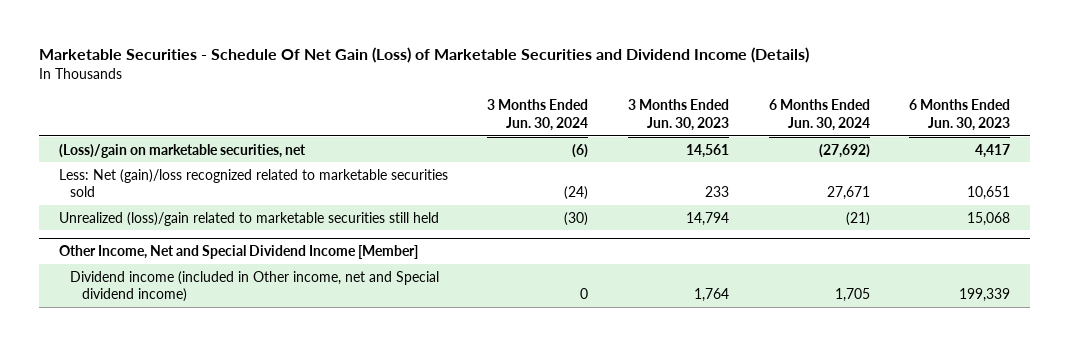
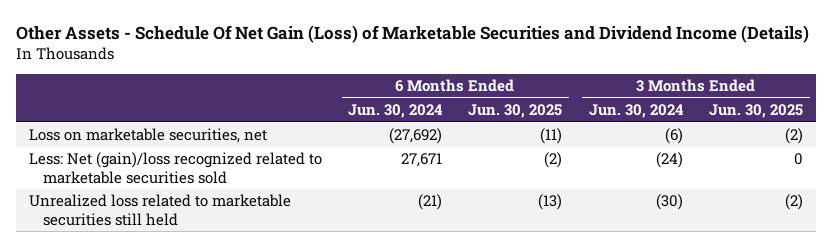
- Marketable Securities - Schedule Of Net Gain (Loss) of Marketable Securities and Dividend Income (Details)
+ Other Assets - Schedule Of Net Gain (Loss) of Marketable Securities and Dividend Income (Details)
- | 3 Months Ended Jun. 30, 2024 | 3 Months Ended Jun. 30, 2023 | 6 Months Ended Jun. 30, 2024 | 6 Months Ended Jun. 30, 2023
+ | 6 Months Ended Jun. 30, 2024 | 6 Months Ended Jun. 30, 2025 | 3 Months Ended Jun. 30, 2024 | 3 Months Ended Jun. 30, 2025
- (Loss)/gain on marketable securities, net | (6) | 14,561 | (27,692) | 4,417
+ Loss on marketable securities, net | (27,692) | (11) | (6) | (2)
- Unrealized (loss)/gain related to marketable securities still held | (30) | 14,794 | (21) | 15,068
- Other Income, Net and Special Dividend Income [Member]
- Dividend income (included in Other income, net and Special dividend income) | 0 | 1,764 | 1,705 | 199,339
+ Unrealized loss related to marketable securities still held | (21) | (13) | (30) | (2)

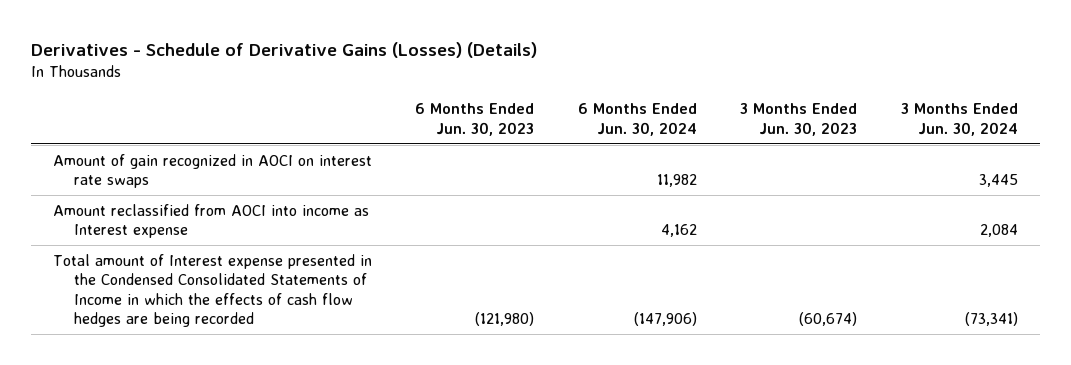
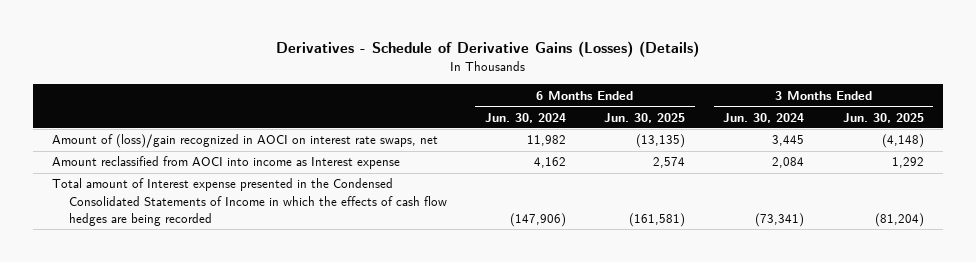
- | 6 Months Ended Jun. 30, 2023 | 6 Months Ended Jun. 30, 2024 | 3 Months Ended Jun. 30, 2023 | 3 Months Ended Jun. 30, 2024
+ | 6 Months Ended Jun. 30, 2024 | 6 Months Ended Jun. 30, 2025 | 3 Months Ended Jun. 30, 2024 | 3 Months Ended Jun. 30, 2025
- Amount of gain recognized in AOCI on interest rate swaps | | 11,982 | | 3,445
+ Amount of (loss)/gain recognized in AOCI on interest rate swaps, net | 11,982 | (13,135) | 3,445 | (4,148)

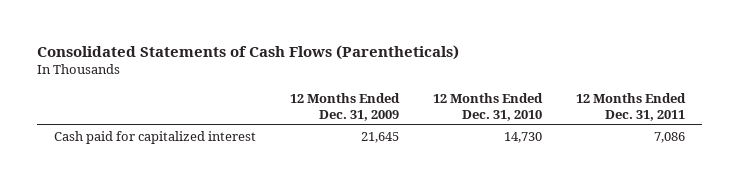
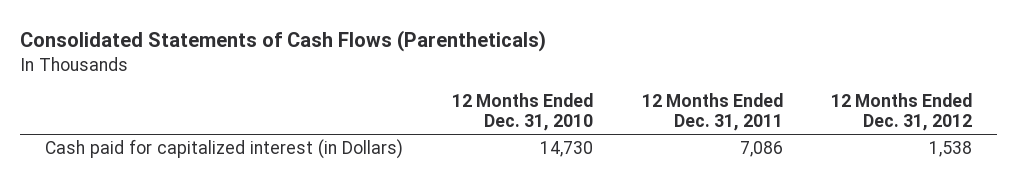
- | 12 Months Ended Dec. 31, 2009 | 12 Months Ended Dec. 31, 2010 | 12 Months Ended Dec. 31, 2011
+ | 12 Months Ended Dec. 31, 2010 | 12 Months Ended Dec. 31, 2011 | 12 Months Ended Dec. 31, 2012
- Cash paid for capitalized interest | 21,645 | 14,730 | 7,086
+ Cash paid for capitalized interest (in Dollars) | 14,730 | 7,086 | 1,538

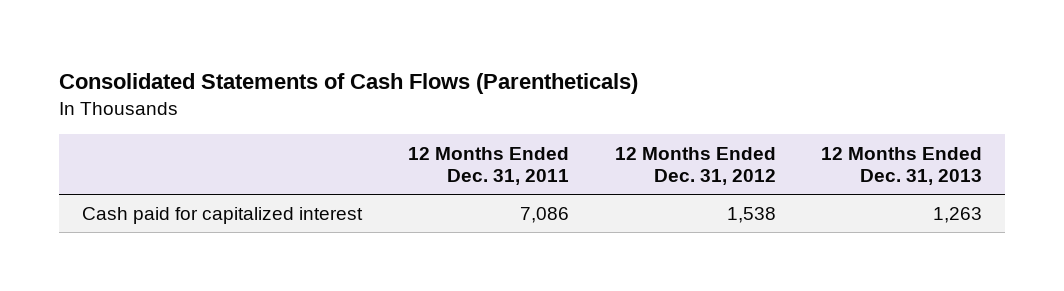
- | 12 Months Ended Dec. 31, 2010 | 12 Months Ended Dec. 31, 2011 | 12 Months Ended Dec. 31, 2012
+ | 12 Months Ended Dec. 31, 2011 | 12 Months Ended Dec. 31, 2012 | 12 Months Ended Dec. 31, 2013
- Cash paid for capitalized interest (in Dollars) | 14,730 | 7,086 | 1,538
+ Cash paid for capitalized interest | 7,086 | 1,538 | 1,263

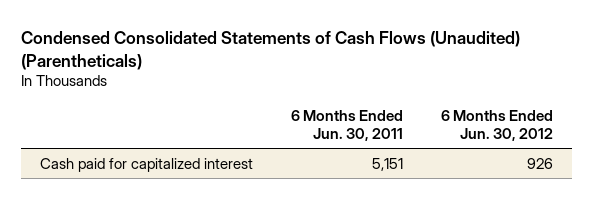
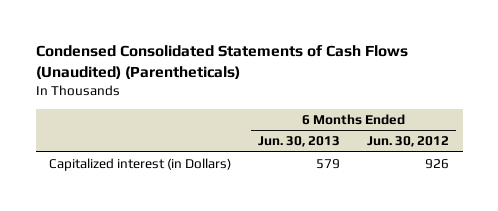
- | 6 Months Ended Jun. 30, 2011 | 6 Months Ended Jun. 30, 2012
+ | 6 Months Ended Jun. 30, 2013 | 6 Months Ended Jun. 30, 2012
- Cash paid for capitalized interest | 5,151 | 926
+ Capitalized interest (in Dollars) | 579 | 926

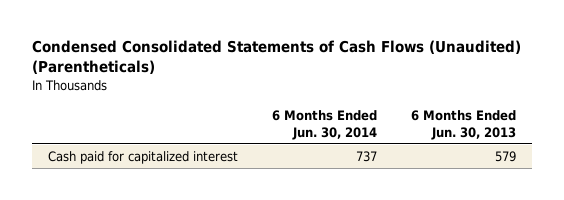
- | 6 Months Ended Jun. 30, 2013 | 6 Months Ended Jun. 30, 2012
+ | 6 Months Ended Jun. 30, 2014 | 6 Months Ended Jun. 30, 2013
- Capitalized interest (in Dollars) | 579 | 926
+ Cash paid for capitalized interest | 737 | 579

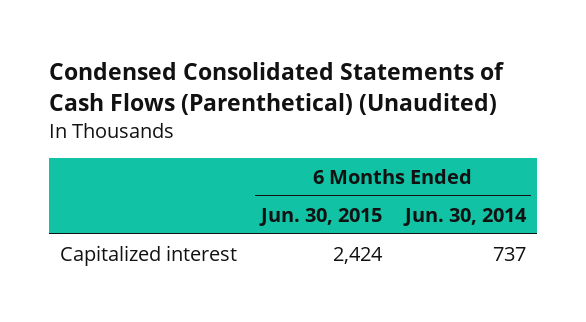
- Condensed Consolidated Statements of Cash Flows (Unaudited) (Parentheticals)
+ Condensed Consolidated Statements of Cash Flows (Parenthetical) (Unaudited)
- | 6 Months Ended Jun. 30, 2014 | 6 Months Ended Jun. 30, 2013
+ | 6 Months Ended Jun. 30, 2015 | 6 Months Ended Jun. 30, 2014
- Cash paid for capitalized interest | 737 | 579
+ Capitalized interest | 2,424 | 737

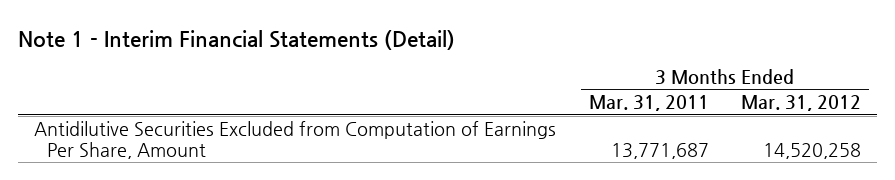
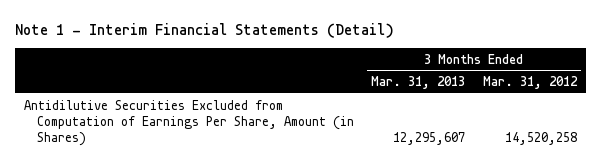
- | 3 Months Ended Mar. 31, 2011 | 3 Months Ended Mar. 31, 2012
+ | 3 Months Ended Mar. 31, 2013 | 3 Months Ended Mar. 31, 2012
- Antidilutive Securities Excluded from Computation of Earnings Per Share, Amount | 13,771,687 | 14,520,258
+ Antidilutive Securities Excluded from Computation of Earnings Per Share, Amount (in Shares) | 12,295,607 | 14,520,258

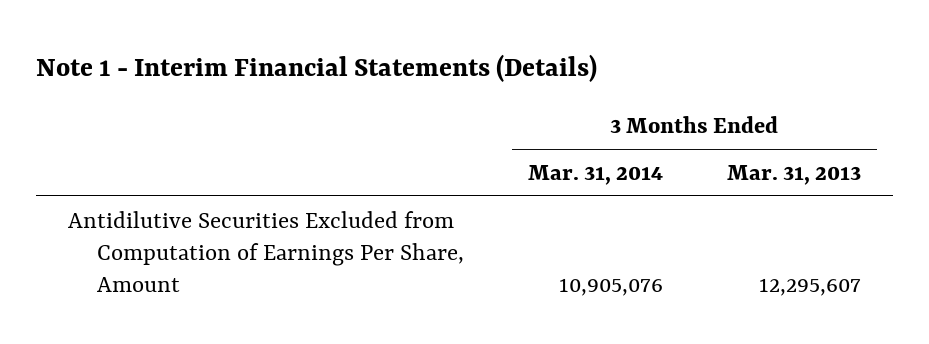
- Note 1 - Interim Financial Statements (Detail)
+ Note 1 - Interim Financial Statements (Details)
- | 3 Months Ended Mar. 31, 2013 | 3 Months Ended Mar. 31, 2012
+ | 3 Months Ended Mar. 31, 2014 | 3 Months Ended Mar. 31, 2013
- Antidilutive Securities Excluded from Computation of Earnings Per Share, Amount (in Shares) | 12,295,607 | 14,520,258
+ Antidilutive Securities Excluded from Computation of Earnings Per Share, Amount | 10,905,076 | 12,295,607

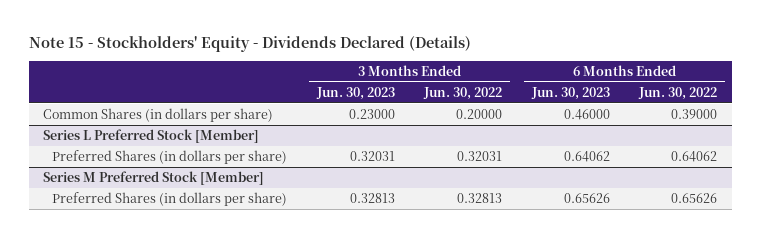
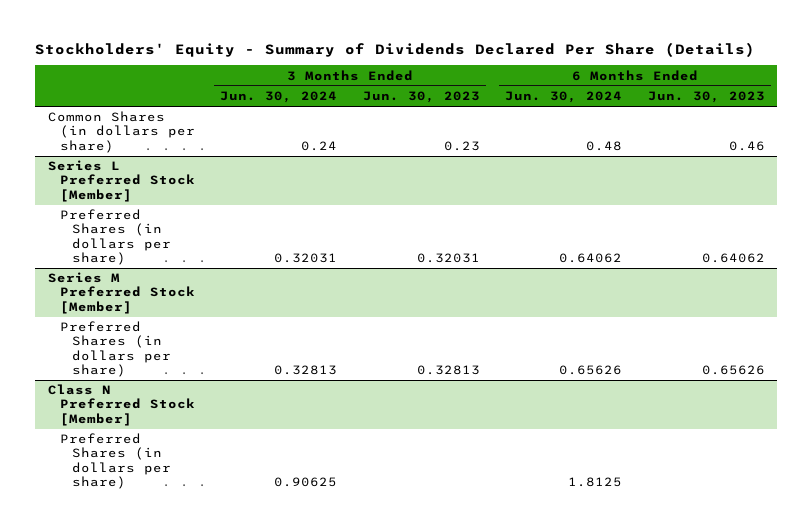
- Note 15 - Stockholders' Equity - Dividends Declared (Details)
+ Stockholders' Equity - Summary of Dividends Declared Per Share (Details)
- | 3 Months Ended Jun. 30, 2023 | 3 Months Ended Jun. 30, 2022 | 6 Months Ended Jun. 30, 2023 | 6 Months Ended Jun. 30, 2022
+ | 3 Months Ended Jun. 30, 2024 | 3 Months Ended Jun. 30, 2023 | 6 Months Ended Jun. 30, 2024 | 6 Months Ended Jun. 30, 2023
- Common Shares (in dollars per share) | 0.23000 | 0.20000 | 0.46000 | 0.39000
+ Common Shares (in dollars per share) | 0.24 | 0.23 | 0.48 | 0.46
+ Class N Preferred Stock [Member]
+ Preferred Shares (in dollars per share) | 0.90625 | | 1.8125 |

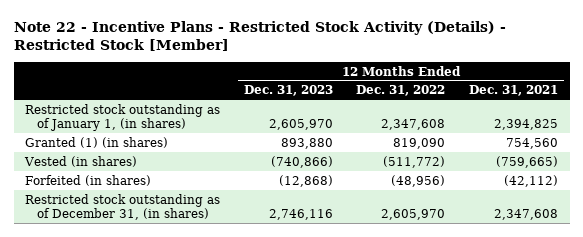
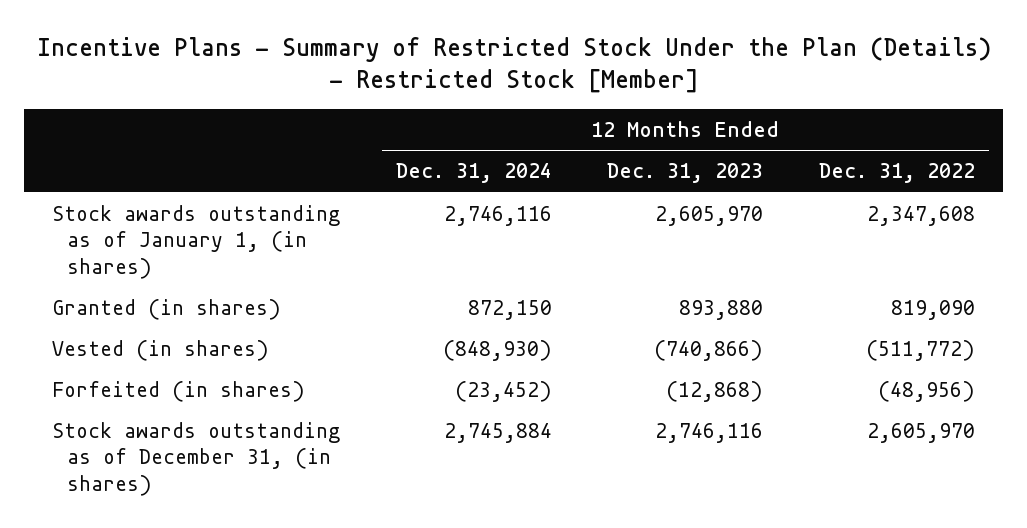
- Note 22 - Incentive Plans - Restricted Stock Activity (Details) - Restricted Stock [Member]
+ Incentive Plans - Summary of Restricted Stock Under the Plan (Details) - Restricted Stock [Member]
- | 12 Months Ended Dec. 31, 2023 | 12 Months Ended Dec. 31, 2022 | 12 Months Ended Dec. 31, 2021
+ | 12 Months Ended Dec. 31, 2024 | 12 Months Ended Dec. 31, 2023 | 12 Months Ended Dec. 31, 2022
- Restricted stock outstanding as of January 1, (in shares) | 2,605,970 | 2,347,608 | 2,394,825
- Granted (1) (in shares) | 893,880 | 819,090 | 754,560
+ Stock awards outstanding as of January 1, (in shares) | 2,746,116 | 2,605,970 | 2,347,608
+ Granted (in shares) | 872,150 | 893,880 | 819,090
- Restricted stock outstanding as of December 31, (in shares) | 2,746,116 | 2,605,970 | 2,347,608
+ Stock awards outstanding as of December 31, (in shares) | 2,745,884 | 2,746,116 | 2,605,970

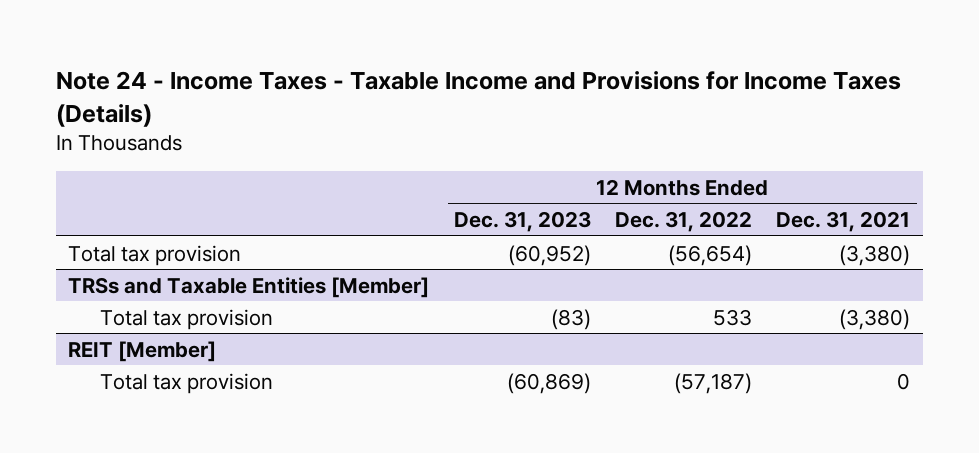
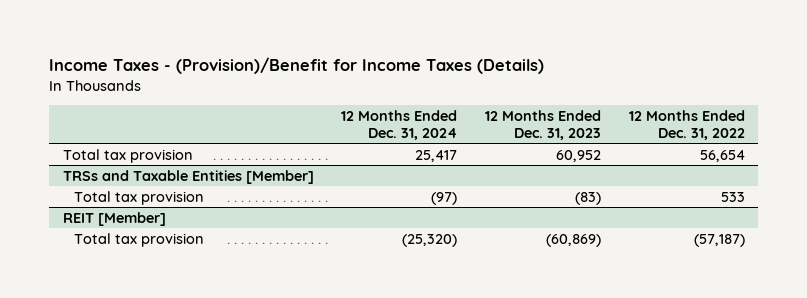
- Note 24 - Income Taxes - Taxable Income and Provisions for Income Taxes (Details)
+ Income Taxes - (Provision)/Benefit for Income Taxes (Details)
- | 12 Months Ended Dec. 31, 2023 | 12 Months Ended Dec. 31, 2022 | 12 Months Ended Dec. 31, 2021
+ | 12 Months Ended Dec. 31, 2024 | 12 Months Ended Dec. 31, 2023 | 12 Months Ended Dec. 31, 2022
- Total tax provision | (60,952) | (56,654) | (3,380)
+ Total tax provision | 25,417 | 60,952 | 56,654

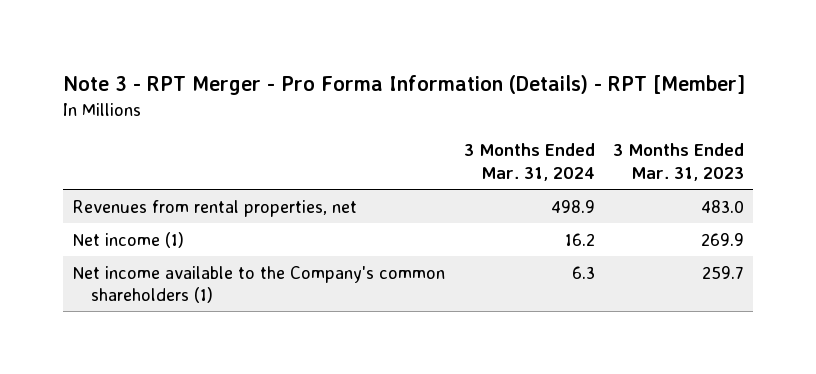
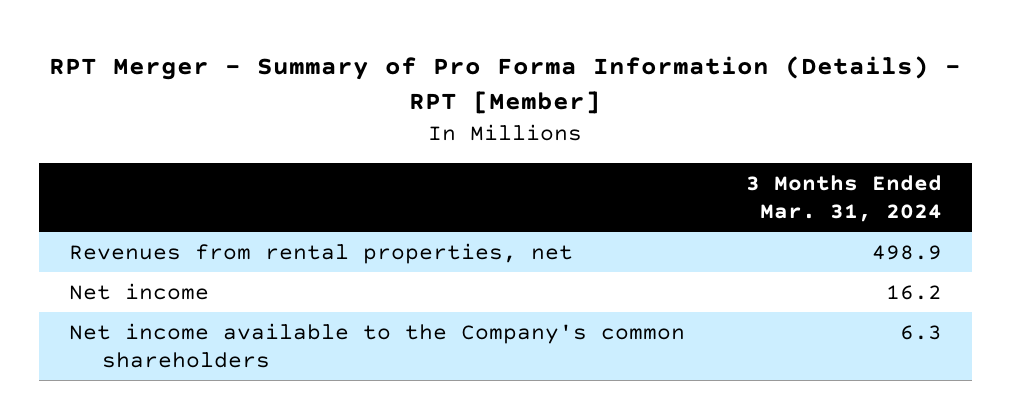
- Note 3 - RPT Merger - Pro Forma Information (Details) - RPT [Member]
+ RPT Merger - Summary of Pro Forma Information (Details) - RPT [Member]
- | 3 Months Ended Mar. 31, 2024 | 3 Months Ended Mar. 31, 2023
+ | 3 Months Ended Mar. 31, 2024
- Net income (1) | 16.2 | 269.9
- Net income available to the Company's common shareholders (1) | 6.3 | 259.7
+ Net income | 16.2
+ Net income available to the Company's common shareholders | 6.3

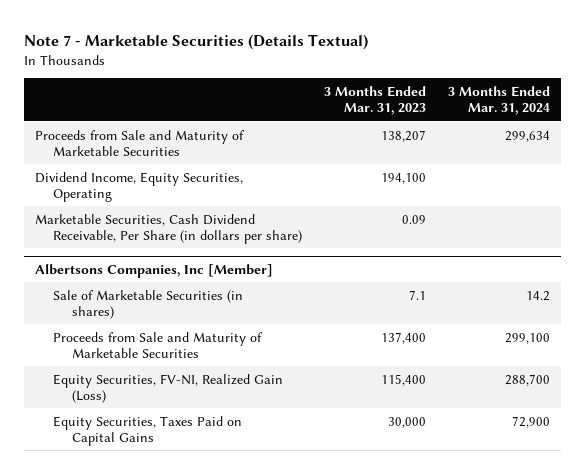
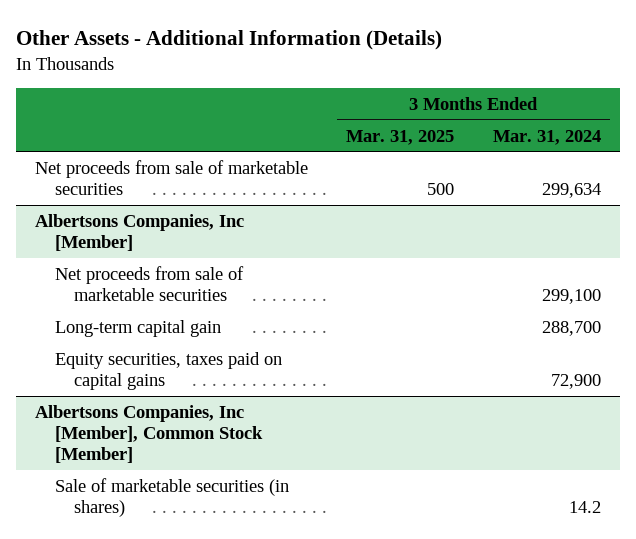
- Note 7 - Marketable Securities (Details Textual)
+ Other Assets - Additional Information (Details)
- | 3 Months Ended Mar. 31, 2023 | 3 Months Ended Mar. 31, 2024
+ | 3 Months Ended Mar. 31, 2025 | 3 Months Ended Mar. 31, 2024
- Proceeds from Sale and Maturity of Marketable Securities | 138,207 | 299,634
- Dividend Income, Equity Securities, Operating | 194,100 |
- Marketable Securities, Cash Dividend Receivable, Per Share (in dollars per share) | 0.09 |
+ Net proceeds from sale of marketable securities | 500 | 299,634
@ Albertsons Companies, Inc [Member]
- Sale of Marketable Securities (in shares) | 7.1 | 14.2
- Proceeds from Sale and Maturity of Marketable Securities | 137,400 | 299,100
- Equity Securities, FV-NI, Realized Gain (Loss) | 115,400 | 288,700
- Equity Securities, Taxes Paid on Capital Gains | 30,000 | 72,900
+ Net proceeds from sale of marketable securities | | 299,100
+ Long-term capital gain | | 288,700
+ Equity securities, taxes paid on capital gains | | 72,900
+ Albertsons Companies, Inc [Member], Common Stock [Member]
+ Sale of marketable securities (in shares) | | 14.2

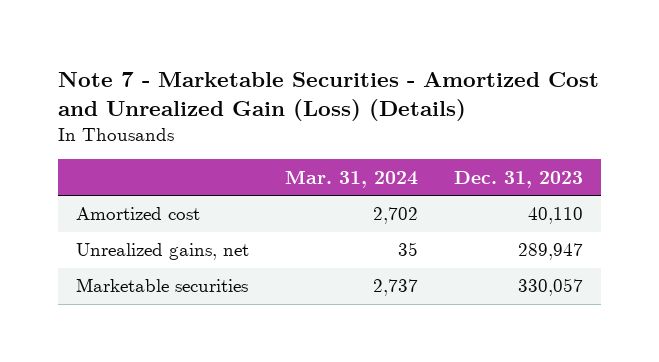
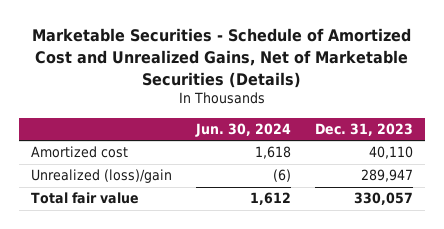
- Note 7 - Marketable Securities - Amortized Cost and Unrealized Gain (Loss) (Details)
+ Marketable Securities - Schedule of Amortized Cost and Unrealized Gains, Net of Marketable Securities (Details)
- | Mar. 31, 2024 | Dec. 31, 2023
+ | Jun. 30, 2024 | Dec. 31, 2023
- Unrealized gains, net | 35 | 289,947
- Marketable securities | 2,737 | 330,057
+ Unrealized (loss)/gain | (6) | 289,947
+ Total fair value | 1,612 | 330,057

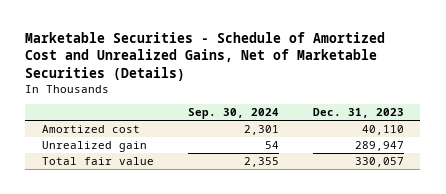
- | Jun. 30, 2024 | Dec. 31, 2023
+ | Sep. 30, 2024 | Dec. 31, 2023
- Unrealized (loss)/gain | (6) | 289,947
+ Unrealized gain | 54 | 289,947

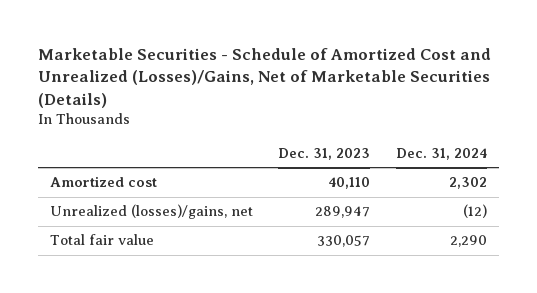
- Marketable Securities - Schedule of Amortized Cost and Unrealized Gains, Net of Marketable Securities (Details)
+ Marketable Securities - Schedule of Amortized Cost and Unrealized (Losses)/Gains, Net of Marketable Securities (Details)
- | Sep. 30, 2024 | Dec. 31, 2023
+ | Dec. 31, 2023 | Dec. 31, 2024
- Unrealized gain | 54 | 289,947
+ Unrealized (losses)/gains, net | 289,947 | (12)

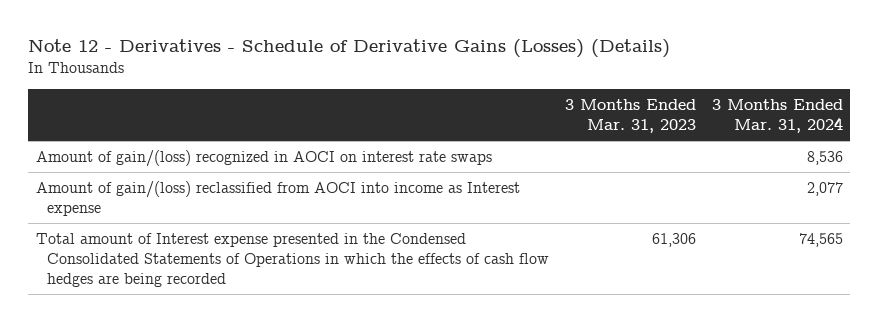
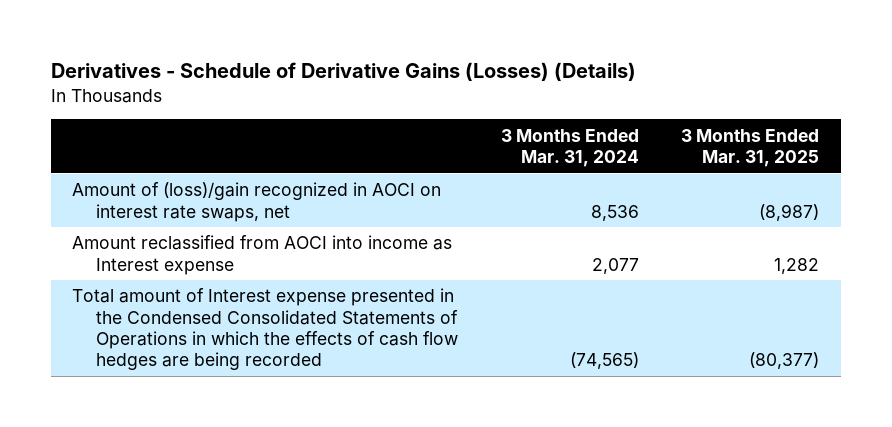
- Note 12 - Derivatives - Schedule of Derivative Gains (Losses) (Details)
+ Derivatives - Schedule of Derivative Gains (Losses) (Details)
- | 3 Months Ended Mar. 31, 2023 | 3 Months Ended Mar. 31, 2024
+ | 3 Months Ended Mar. 31, 2024 | 3 Months Ended Mar. 31, 2025
- Amount of gain/(loss) recognized in AOCI on interest rate swaps | | 8,536
- Amount of gain/(loss) reclassified from AOCI into income as Interest expense | | 2,077
- Total amount of Interest expense presented in the Condensed Consolidated Statements of Operations in which the effects of cash flow hedges are being recorded | 61,306 | 74,565
+ Amount of (loss)/gain recognized in AOCI on interest rate swaps, net | 8,536 | (8,987)
+ Amount reclassified from AOCI into income as Interest expense | 2,077 | 1,282
+ Total amount of Interest expense presented in the Condensed Consolidated Statements of Operations in which the effects of cash flow hedges are being recorded | (74,565) | (80,377)

